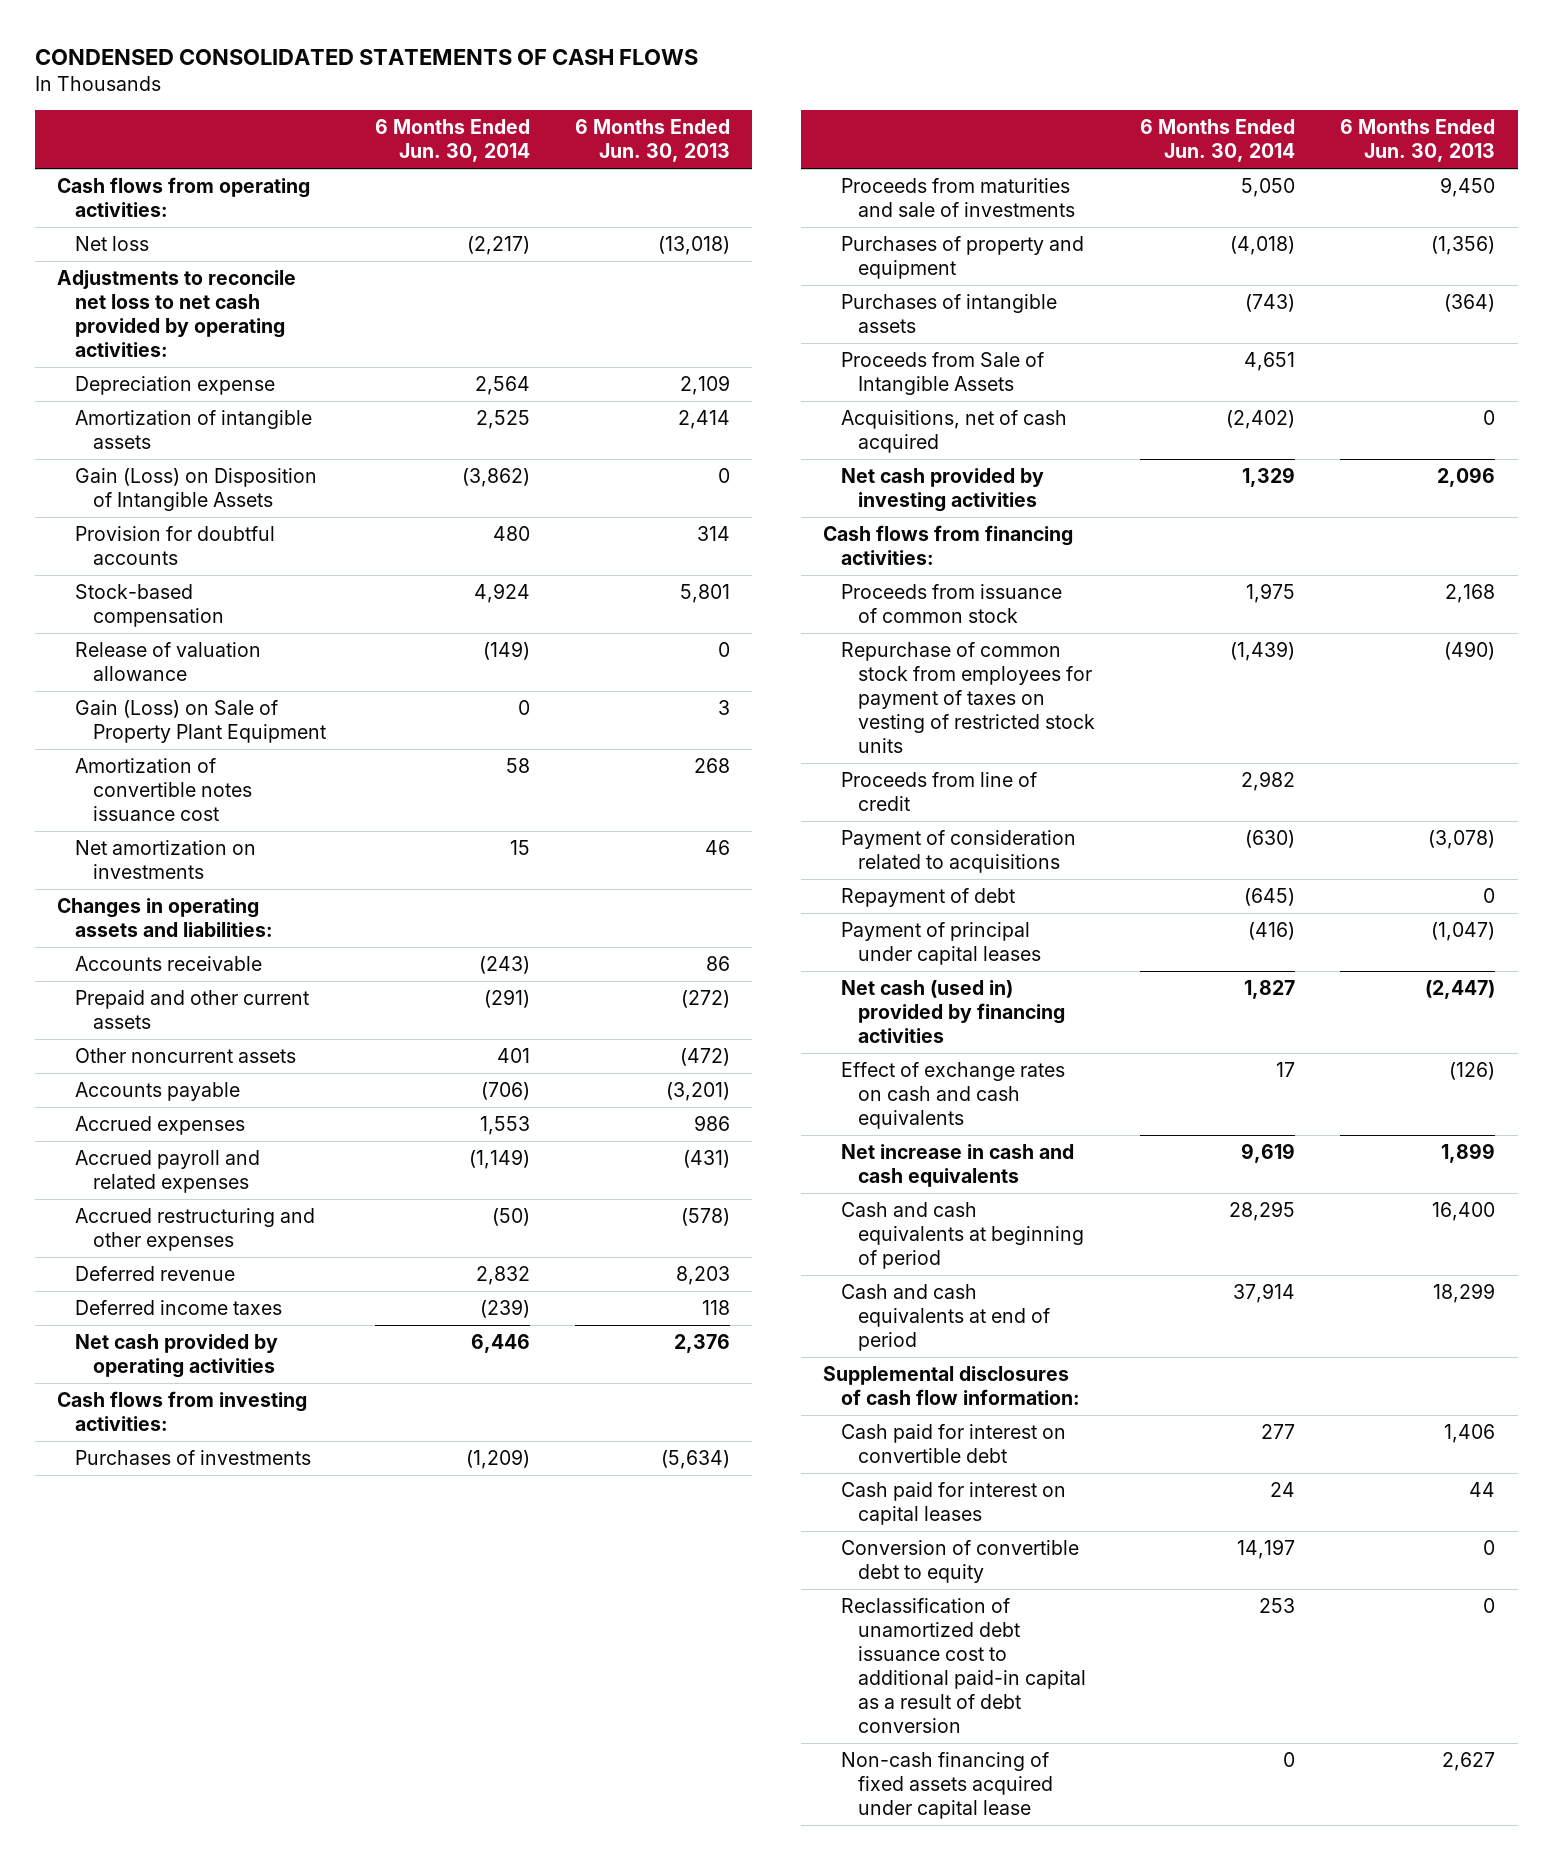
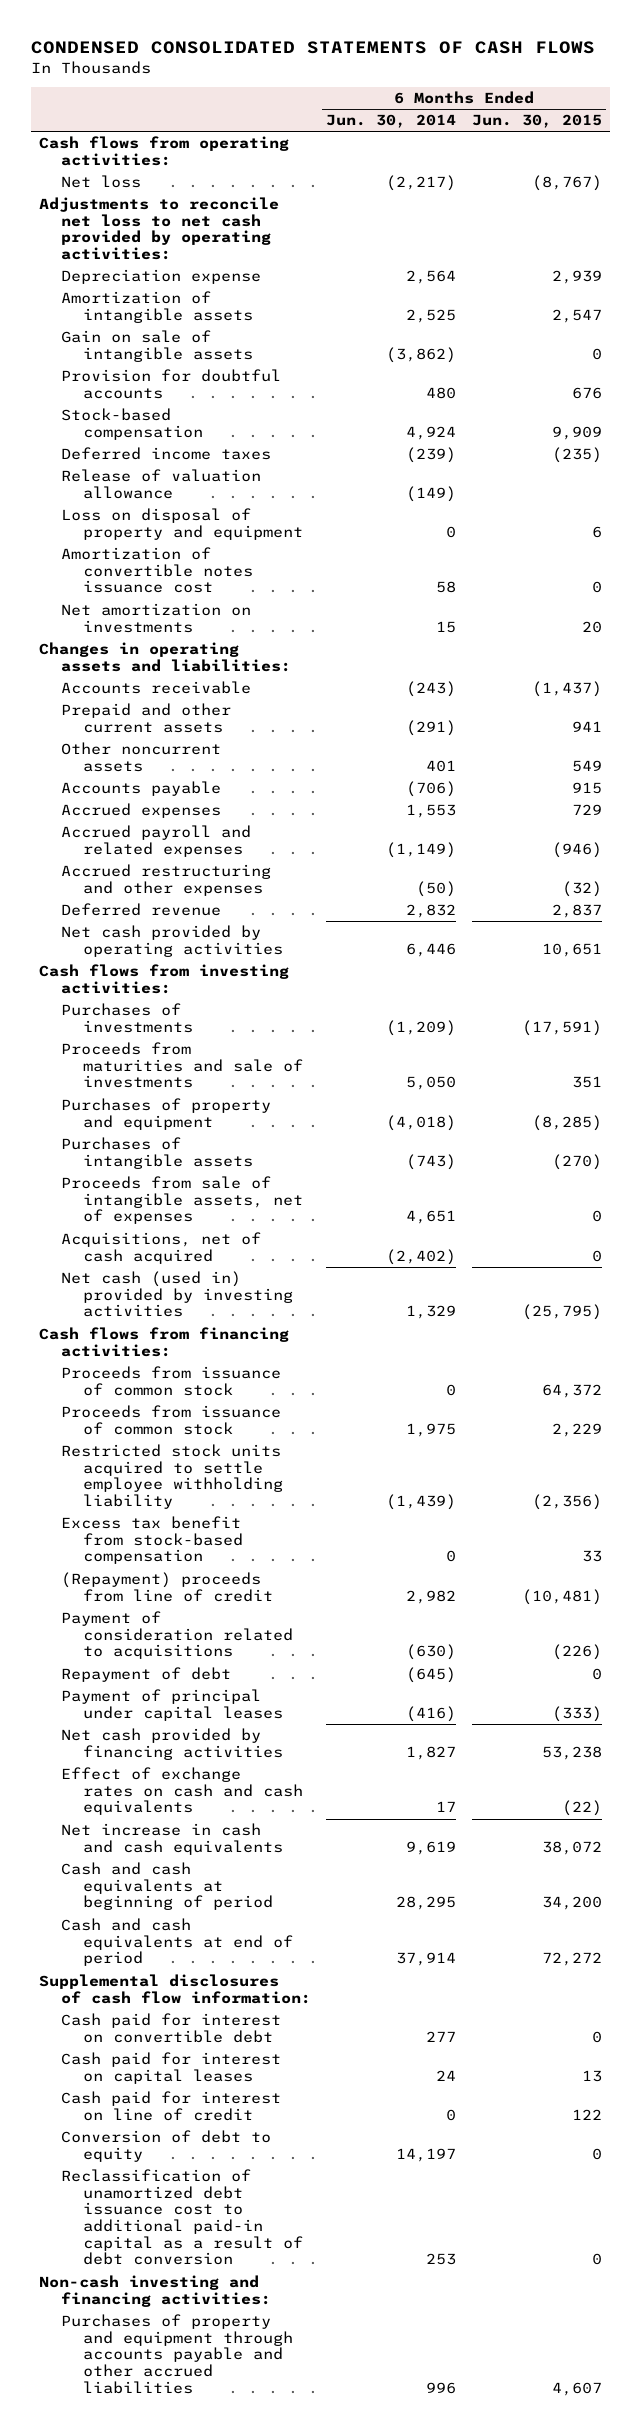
- | 6 Months Ended Jun. 30, 2014 | 6 Months Ended Jun. 30, 2013
+ | 6 Months Ended Jun. 30, 2014 | 6 Months Ended Jun. 30, 2015
- Gain (Loss) on Disposition of Intangible Assets | (3,862) | 0
+ Gain on sale of intangible assets | (3,862) | 0
moved up: Deferred income taxes | (239) | (235)
- Gain (Loss) on Sale of Property Plant Equipment | 0 | 3
+ Loss on disposal of property and equipment | 0 | 6
- Proceeds from Sale of Intangible Assets | 4,651 |
+ Proceeds from sale of intangible assets, net of expenses | 4,651 | 0
- Net cash provided by investing activities | 1,329 | 2,096
+ Net cash (used in) provided by investing activities | 1,329 | (25,795)
+ Proceeds from issuance of common stock | 0 | 64,372
- Repurchase of common stock from employees for payment of taxes on vesting of restricted stock units | (1,439) | (490)
- Proceeds from line of credit | 2,982 |
+ Restricted stock units acquired to settle employee withholding liability | (1,439) | (2,356)
+ Excess tax benefit from stock-based compensation | 0 | 33
+ (Repayment) proceeds from line of credit | 2,982 | (10,481)
- Net cash (used in) provided by financing activities | 1,827 | (2,447)
+ Net cash provided by financing activities | 1,827 | 53,238
- Conversion of convertible debt to equity | 14,197 | 0
+ Cash paid for interest on line of credit | 0 | 122
+ Conversion of debt to equity | 14,197 | 0
- Non-cash financing of fixed assets acquired under capital lease | 0 | 2,627
+ Non-cash investing and financing activities:
+ Purchases of property and equipment through accounts payable and other accrued liabilities | 996 | 4,607

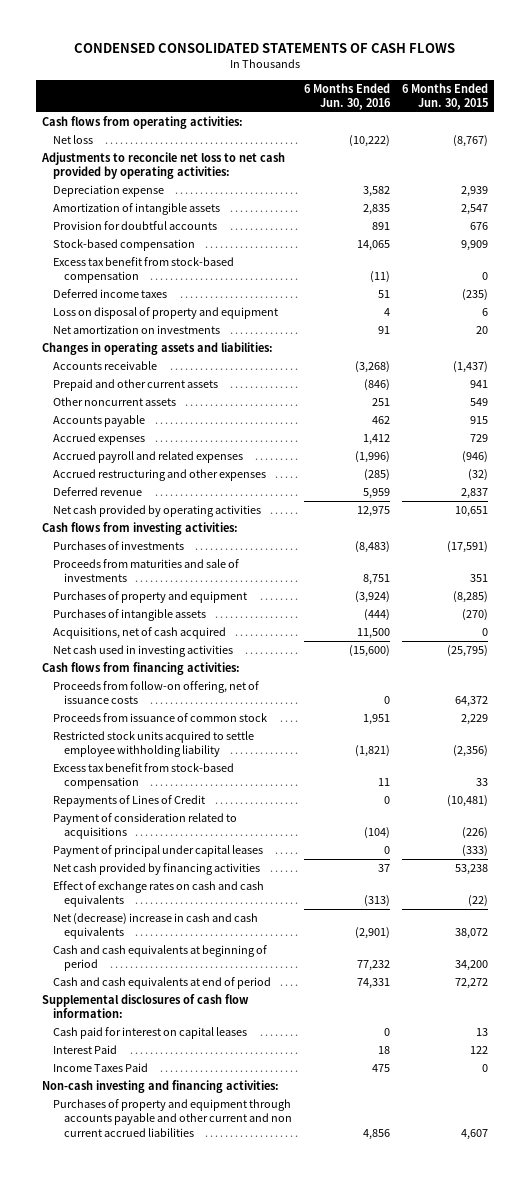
- | 6 Months Ended Jun. 30, 2014 | 6 Months Ended Jun. 30, 2015
+ | 6 Months Ended Jun. 30, 2016 | 6 Months Ended Jun. 30, 2015
- Gain on sale of intangible assets | (3,862) | 0
+ Excess tax benefit from stock-based compensation | (11) | 0
- Release of valuation allowance | (149) |
- Amortization of convertible notes issuance cost | 58 | 0
- Proceeds from sale of intangible assets, net of expenses | 4,651 | 0
- Net cash (used in) provided by investing activities | 1,329 | (25,795)
+ Net cash used in investing activities | (15,600) | (25,795)
- Proceeds from issuance of common stock | 0 | 64,372
+ Proceeds from follow-on offering, net of issuance costs | 0 | 64,372
- (Repayment) proceeds from line of credit | 2,982 | (10,481)
+ Repayments of Lines of Credit | 0 | (10,481)
- Repayment of debt | (645) | 0
- Net increase in cash and cash equivalents | 9,619 | 38,072
+ Net (decrease) increase in cash and cash equivalents | (2,901) | 38,072
- Cash paid for interest on convertible debt | 277 | 0
- Cash paid for interest on line of credit | 0 | 122
- Conversion of debt to equity | 14,197 | 0
- Reclassification of unamortized debt issuance cost to additional paid-in capital as a result of debt conversion | 253 | 0
+ Interest Paid | 18 | 122
+ Income Taxes Paid | 475 | 0
- Purchases of property and equipment through accounts payable and other accrued liabilities | 996 | 4,607
+ Purchases of property and equipment through accounts payable and other current and non current accrued liabilities | 4,856 | 4,607

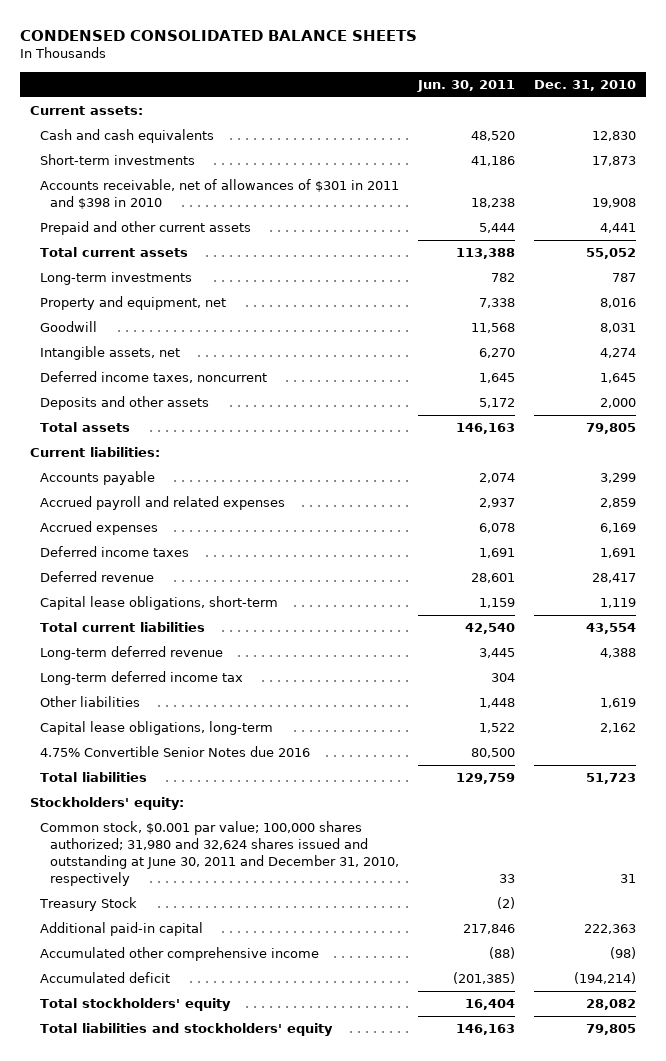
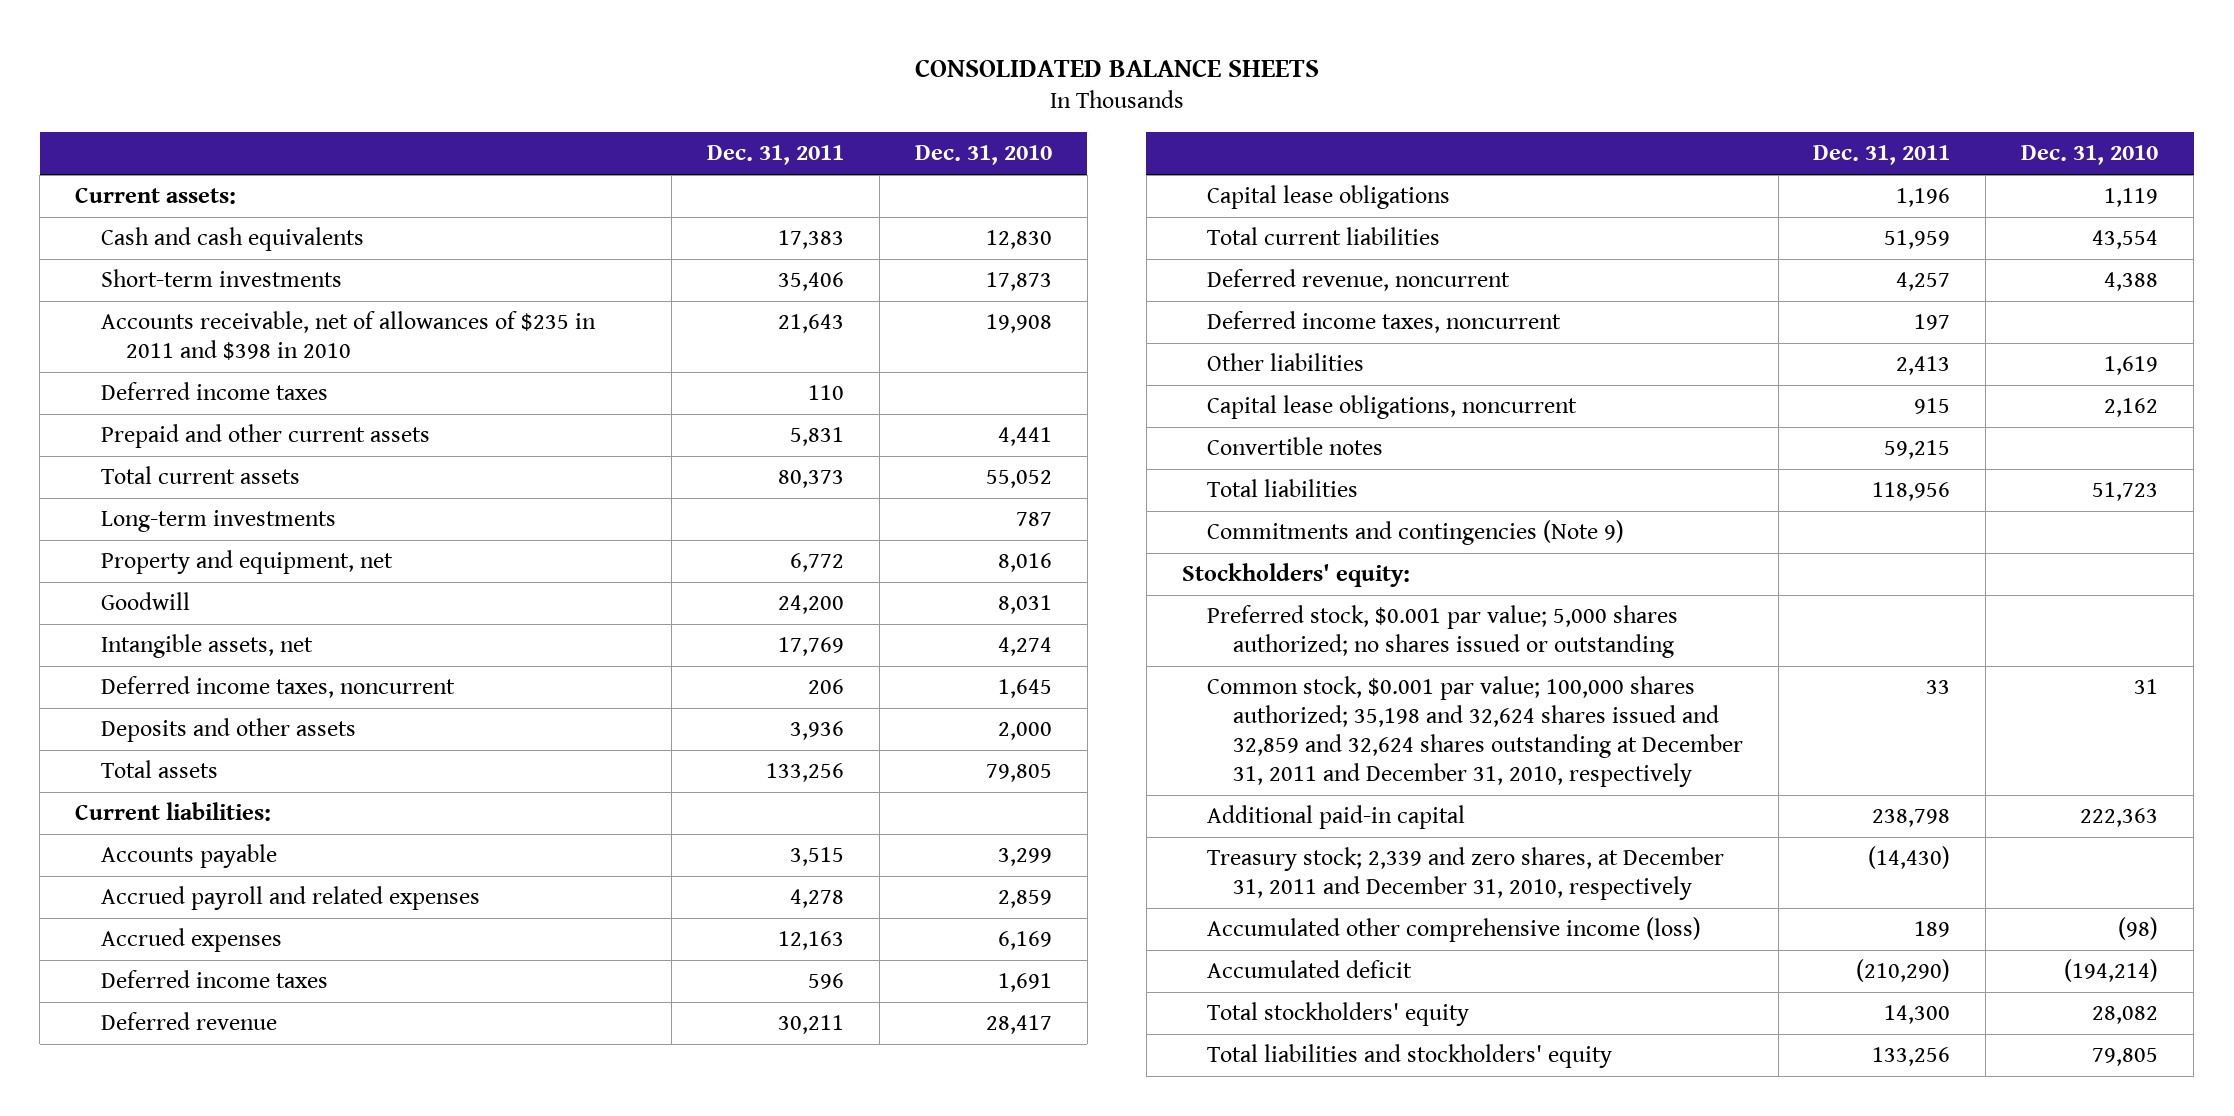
- CONDENSED CONSOLIDATED BALANCE SHEETS
+ CONSOLIDATED BALANCE SHEETS
- | Jun. 30, 2011 | Dec. 31, 2010
+ | Dec. 31, 2011 | Dec. 31, 2010
- Accounts receivable, net of allowances of $301 in 2011 and $398 in 2010 | 18,238 | 19,908
+ Accounts receivable, net of allowances of $235 in 2011 and $398 in 2010 | 21,643 | 19,908
+ Deferred income taxes | 110 |
- Capital lease obligations, short-term | 1,159 | 1,119
+ Capital lease obligations | 1,196 | 1,119
- Long-term deferred revenue | 3,445 | 4,388
- Long-term deferred income tax | 304 |
+ Deferred revenue, noncurrent | 4,257 | 4,388
+ Deferred income taxes, noncurrent | 197 |
- Capital lease obligations, long-term | 1,522 | 2,162
- 4.75% Convertible Senior Notes due 2016 | 80,500 |
+ Capital lease obligations, noncurrent | 915 | 2,162
+ Convertible notes | 59,215 |
+ Commitments and contingencies (Note 9)
- Common stock, $0.001 par value; 100,000 shares authorized; 31,980 and 32,624 shares issued and outstanding at June 30, 2011 and December 31, 2010, respectively | 33 | 31
- Treasury Stock | (2) |
+ Preferred stock, $0.001 par value; 5,000 shares authorized; no shares issued or outstanding
+ Common stock, $0.001 par value; 100,000 shares authorized; 35,198 and 32,624 shares issued and 32,859 and 32,624 shares outstanding at December 31, 2011 and December 31, 2010, respectively | 33 | 31
- Accumulated other comprehensive income | (88) | (98)
+ Treasury stock; 2,339 and zero shares, at December 31, 2011 and December 31, 2010, respectively | (14,430) |
+ Accumulated other comprehensive income (loss) | 189 | (98)

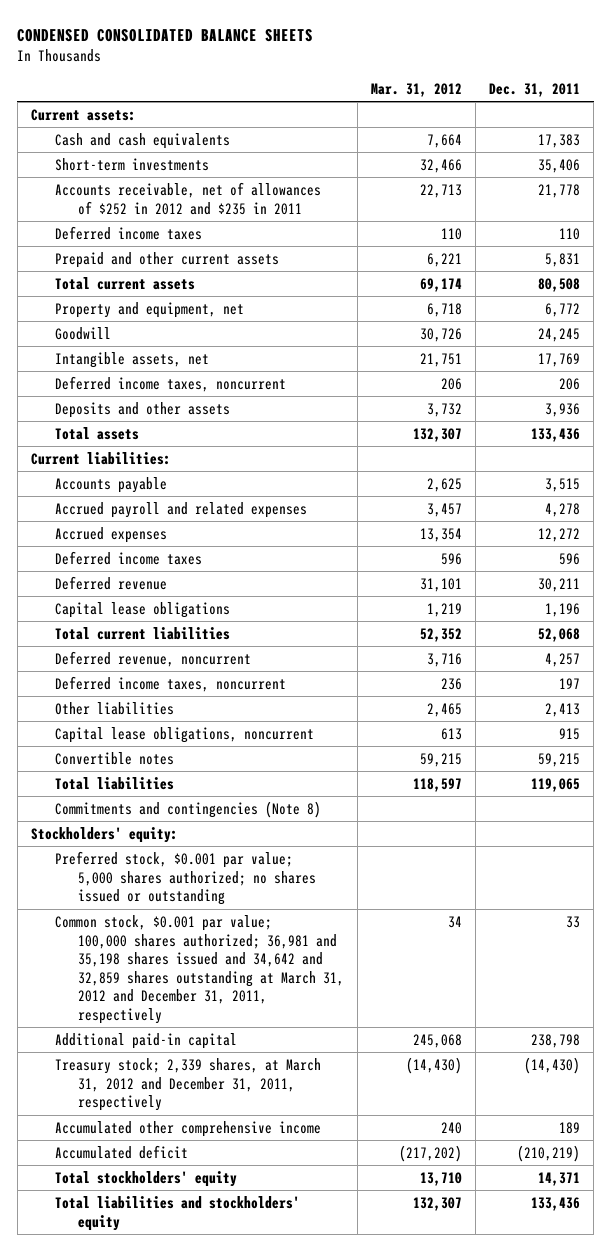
- CONSOLIDATED BALANCE SHEETS
+ CONDENSED CONSOLIDATED BALANCE SHEETS
- | Dec. 31, 2011 | Dec. 31, 2010
+ | Mar. 31, 2012 | Dec. 31, 2011
- Accounts receivable, net of allowances of $235 in 2011 and $398 in 2010 | 21,643 | 19,908
+ Accounts receivable, net of allowances of $252 in 2012 and $235 in 2011 | 22,713 | 21,778
- Total current assets | 80,373 | 55,052
- Long-term investments | | 787
+ Total current assets | 69,174 | 80,508
- Goodwill | 24,200 | 8,031
+ Goodwill | 30,726 | 24,245
- Total assets | 133,256 | 79,805
+ Total assets | 132,307 | 133,436
- Accrued expenses | 12,163 | 6,169
+ Accrued expenses | 13,354 | 12,272
- Total current liabilities | 51,959 | 43,554
+ Total current liabilities | 52,352 | 52,068
- Total liabilities | 118,956 | 51,723
- Commitments and contingencies (Note 9)
+ Total liabilities | 118,597 | 119,065
+ Commitments and contingencies (Note 8)
- Common stock, $0.001 par value; 100,000 shares authorized; 35,198 and 32,624 shares issued and 32,859 and 32,624 shares outstanding at December 31, 2011 and December 31, 2010, respectively | 33 | 31
+ Common stock, $0.001 par value; 100,000 shares authorized; 36,981 and 35,198 shares issued and 34,642 and 32,859 shares outstanding at March 31, 2012 and December 31, 2011, respectively | 34 | 33
- Treasury stock; 2,339 and zero shares, at December 31, 2011 and December 31, 2010, respectively | (14,430) |
- Accumulated other comprehensive income (loss) | 189 | (98)
- Accumulated deficit | (210,290) | (194,214)
- Total stockholders' equity | 14,300 | 28,082
- Total liabilities and stockholders' equity | 133,256 | 79,805
+ Treasury stock; 2,339 shares, at March 31, 2012 and December 31, 2011, respectively | (14,430) | (14,430)
+ Accumulated other comprehensive income | 240 | 189
+ Accumulated deficit | (217,202) | (210,219)
+ Total stockholders' equity | 13,710 | 14,371
+ Total liabilities and stockholders' equity | 132,307 | 133,436

